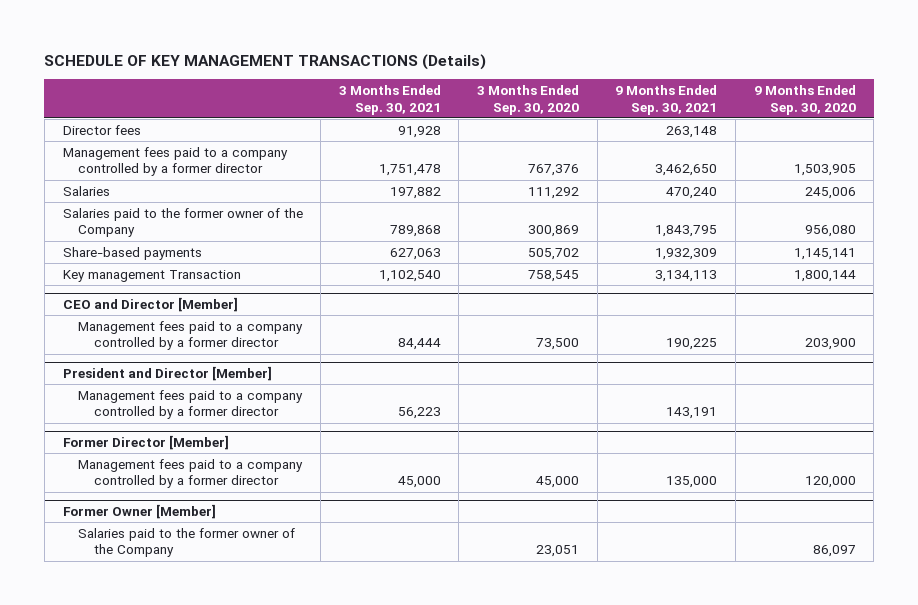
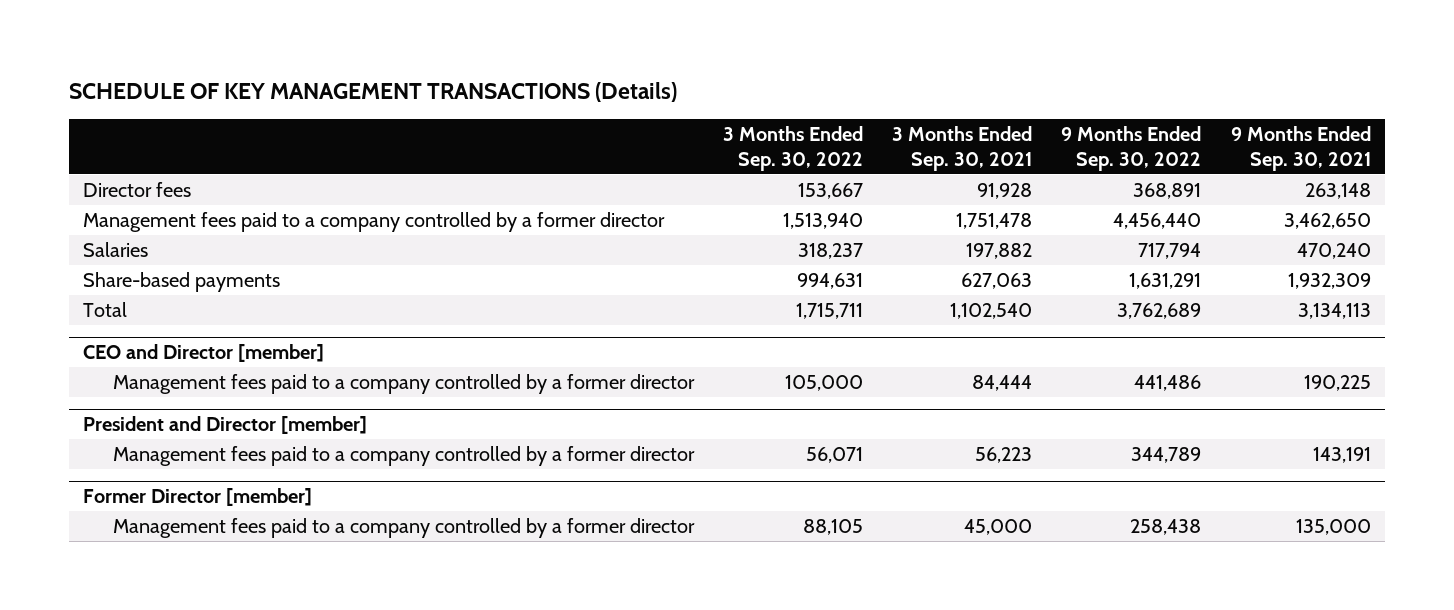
- | 3 Months Ended Sep. 30, 2021 | 3 Months Ended Sep. 30, 2020 | 9 Months Ended Sep. 30, 2021 | 9 Months Ended Sep. 30, 2020
+ | 3 Months Ended Sep. 30, 2022 | 3 Months Ended Sep. 30, 2021 | 9 Months Ended Sep. 30, 2022 | 9 Months Ended Sep. 30, 2021
- Salaries paid to the former owner of the Company | 789,868 | 300,869 | 1,843,795 | 956,080
- Key management Transaction | 1,102,540 | 758,545 | 3,134,113 | 1,800,144
- CEO and Director [Member]
+ Total | 1,715,711 | 1,102,540 | 3,762,689 | 3,134,113
+ CEO and Director [member]
- President and Director [Member]
+ President and Director [member]
- Former Director [Member]
+ Former Director [member]
- Former Owner [Member]
- Salaries paid to the former owner of the Company | | 23,051 | | 86,097

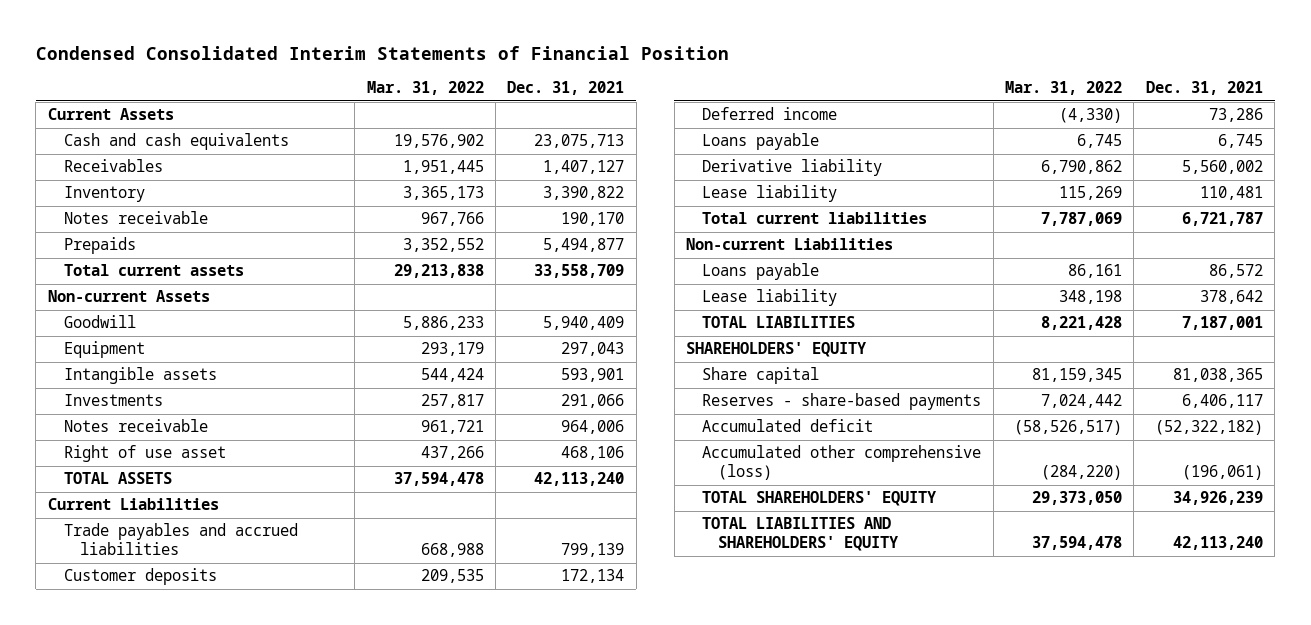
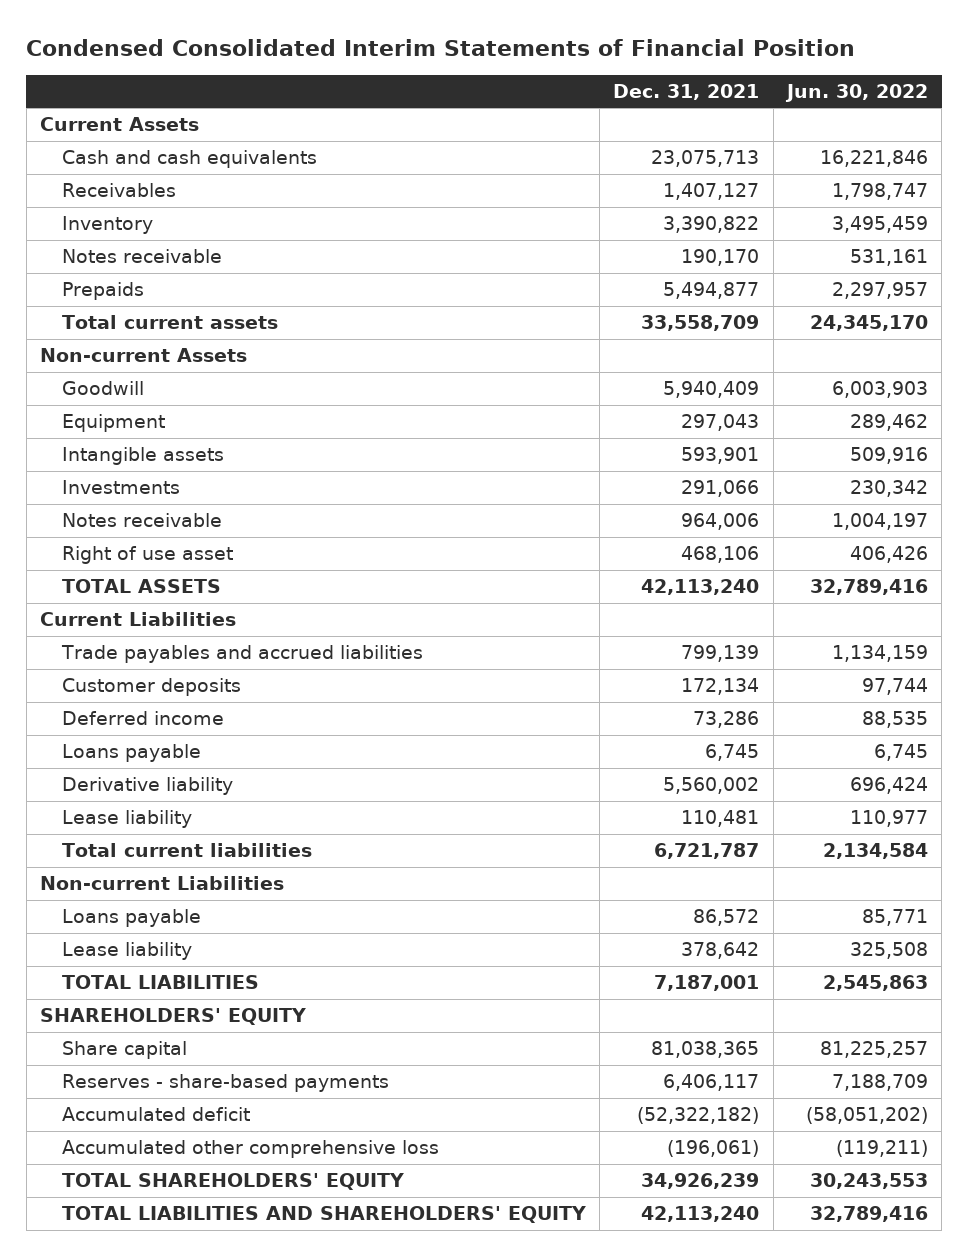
- | Mar. 31, 2022 | Dec. 31, 2021
+ | Dec. 31, 2021 | Jun. 30, 2022
- Accumulated other comprehensive (loss) | (284,220) | (196,061)
+ Accumulated other comprehensive loss | (196,061) | (119,211)

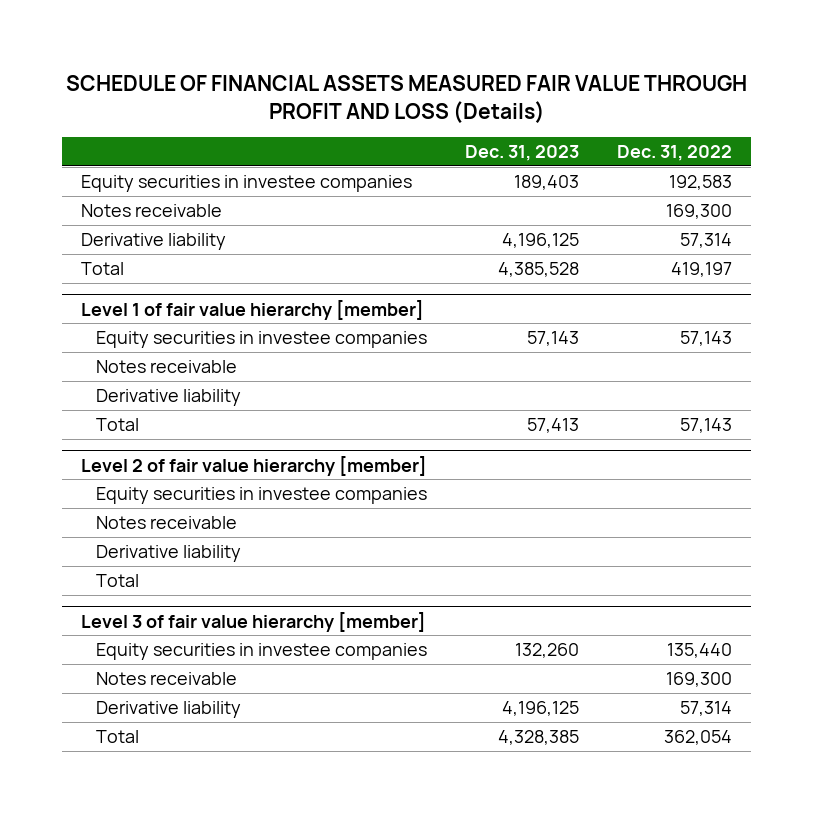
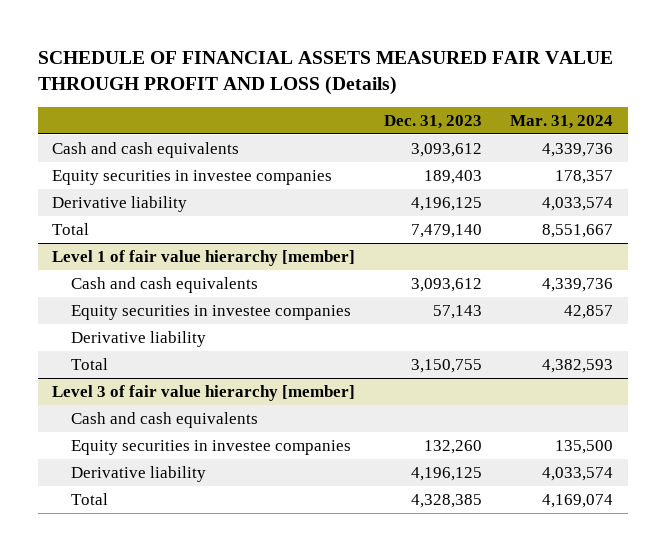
- | Dec. 31, 2023 | Dec. 31, 2022
+ | Dec. 31, 2023 | Mar. 31, 2024
+ Cash and cash equivalents | 3,093,612 | 4,339,736
- Notes receivable | | 169,300
- Total | 4,385,528 | 419,197
+ Total | 7,479,140 | 8,551,667
@ Level 1 of fair value hierarchy [member]
+ Cash and cash equivalents | 3,093,612 | 4,339,736
- Notes receivable
- Total | 57,413 | 57,143
- Level 2 of fair value hierarchy [member]
- Equity securities in investee companies
- Notes receivable
- Derivative liability
- Total
@ Level 1 of fair value hierarchy [member]
+ Total | 3,150,755 | 4,382,593
@ Level 3 of fair value hierarchy [member]
+ Cash and cash equivalents
- Notes receivable | | 169,300

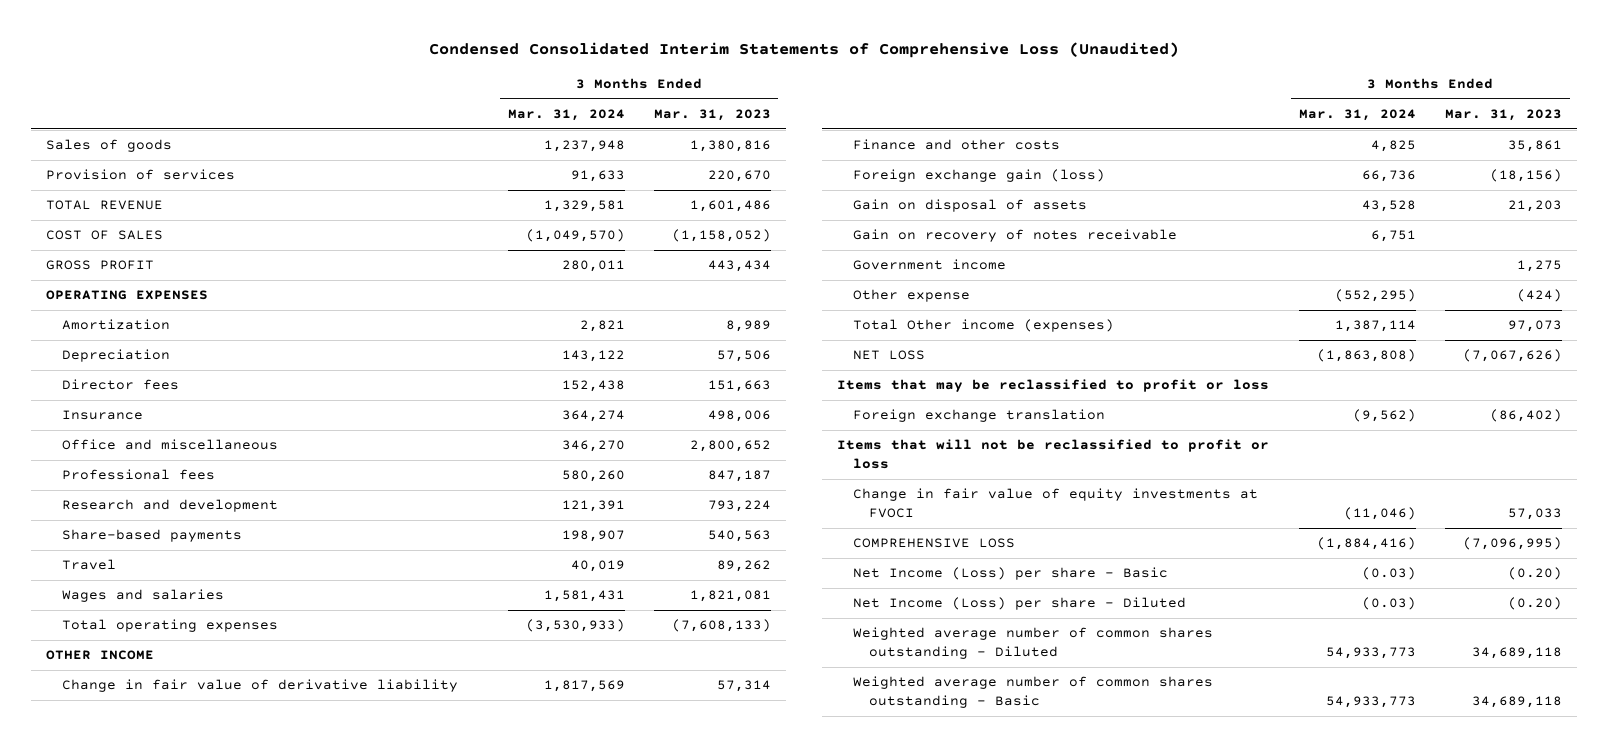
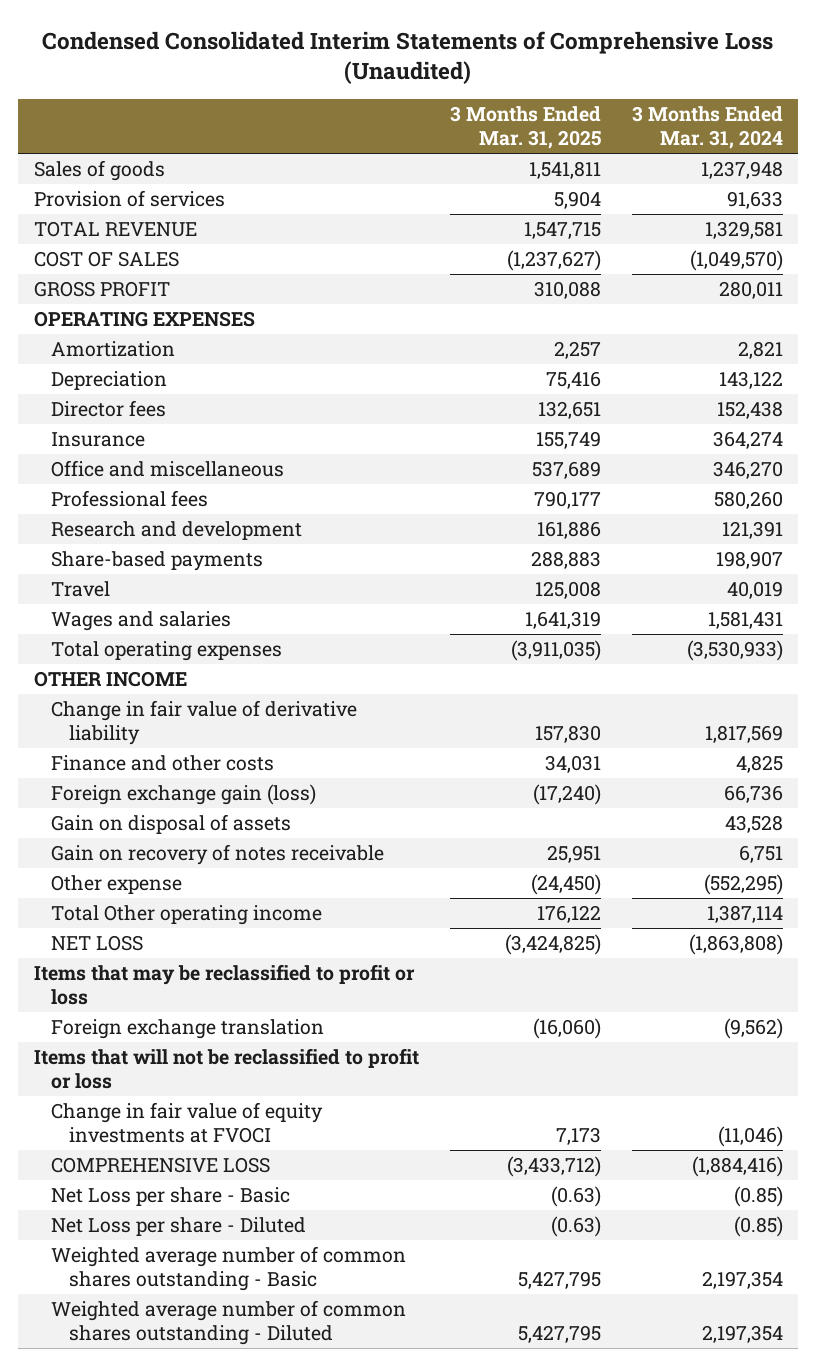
- | 3 Months Ended Mar. 31, 2024 | 3 Months Ended Mar. 31, 2023
+ | 3 Months Ended Mar. 31, 2025 | 3 Months Ended Mar. 31, 2024
- Government income | | 1,275
- Total Other income (expenses) | 1,387,114 | 97,073
+ Total Other operating income | 176,122 | 1,387,114
- Net Income (Loss) per share - Basic | (0.03) | (0.20)
- Net Income (Loss) per share - Diluted | (0.03) | (0.20)
- Weighted average number of common shares outstanding - Diluted | 54,933,773 | 34,689,118
- Weighted average number of common shares outstanding - Basic | 54,933,773 | 34,689,118
+ Net Loss per share - Basic | (0.63) | (0.85)
+ Net Loss per share - Diluted | (0.63) | (0.85)
+ Weighted average number of common shares outstanding - Basic | 5,427,795 | 2,197,354
+ Weighted average number of common shares outstanding - Diluted | 5,427,795 | 2,197,354

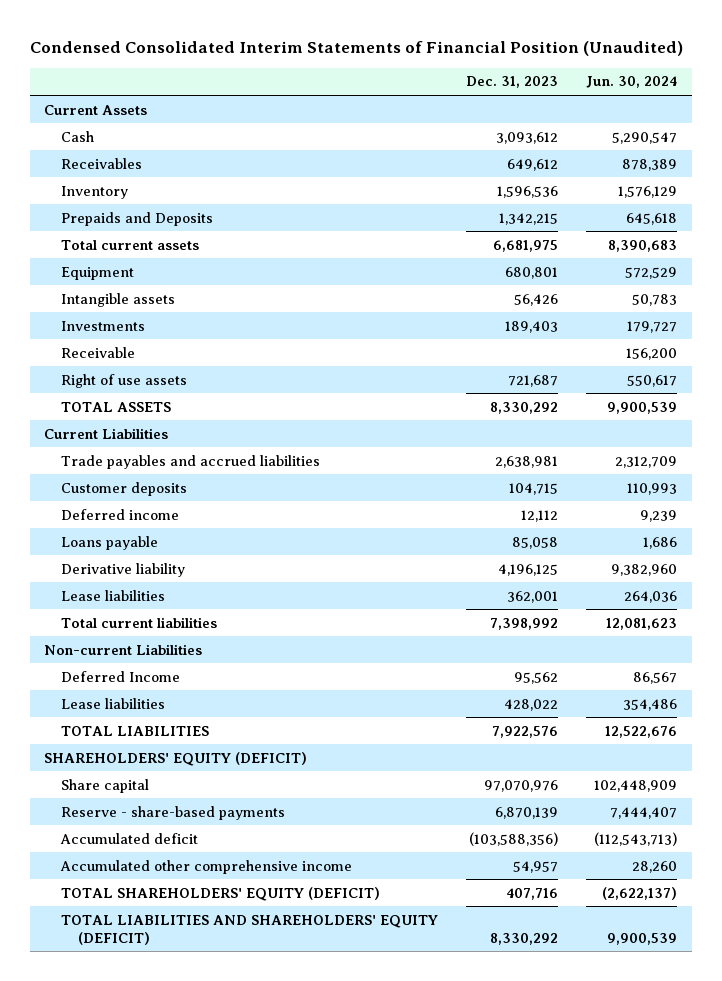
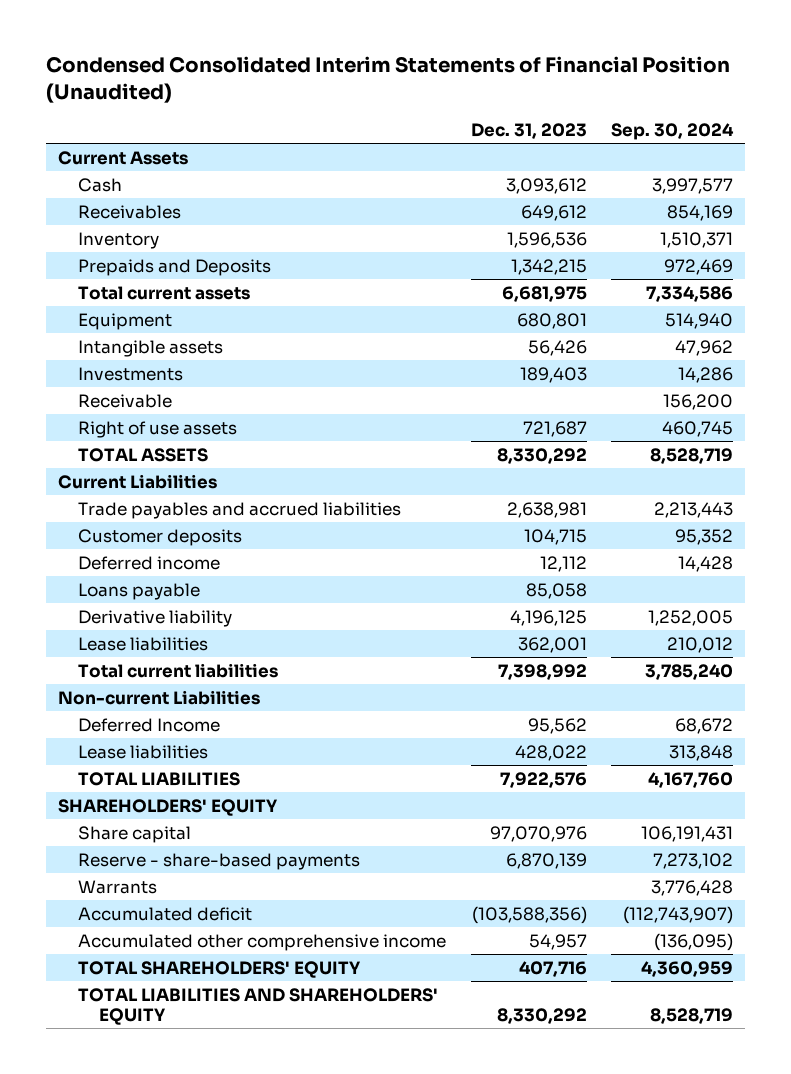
- | Dec. 31, 2023 | Jun. 30, 2024
+ | Dec. 31, 2023 | Sep. 30, 2024
- SHAREHOLDERS' EQUITY (DEFICIT)
+ SHAREHOLDERS' EQUITY
+ Warrants | | 3,776,428
- TOTAL SHAREHOLDERS' EQUITY (DEFICIT) | 407,716 | (2,622,137)
- TOTAL LIABILITIES AND SHAREHOLDERS' EQUITY (DEFICIT) | 8,330,292 | 9,900,539
+ TOTAL SHAREHOLDERS' EQUITY | 407,716 | 4,360,959
+ TOTAL LIABILITIES AND SHAREHOLDERS' EQUITY | 8,330,292 | 8,528,719

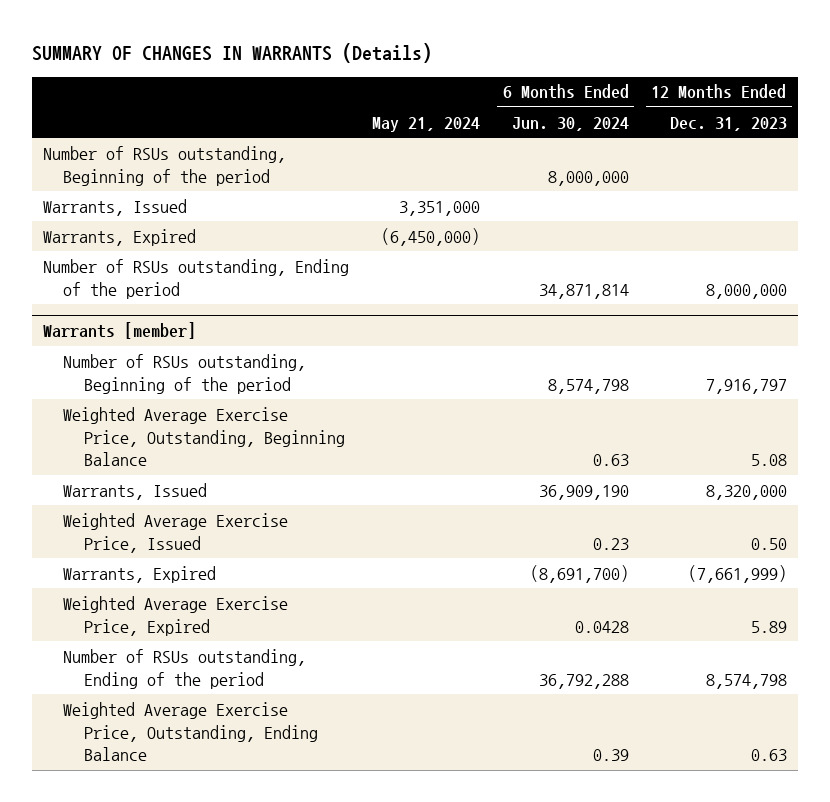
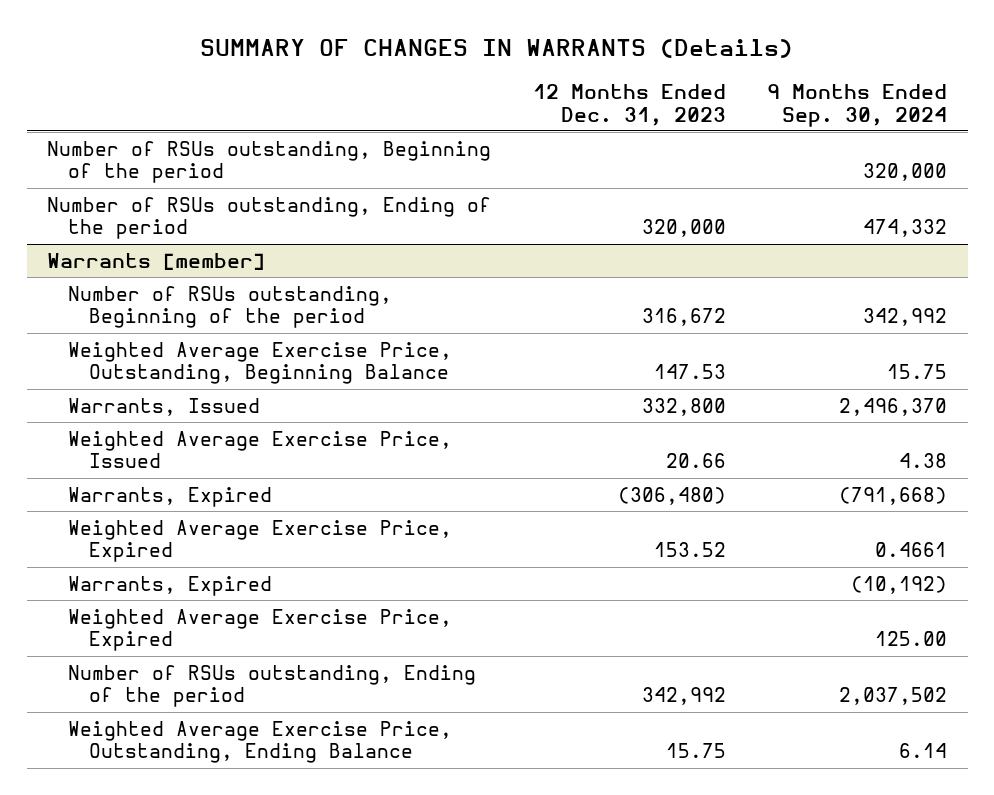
- | May 21, 2024 | 6 Months Ended Jun. 30, 2024 | 12 Months Ended Dec. 31, 2023
+ | 12 Months Ended Dec. 31, 2023 | 9 Months Ended Sep. 30, 2024
- Warrants, Issued | 3,351,000 | |
- Warrants, Expired | (6,450,000) | |
- Number of RSUs outstanding, Ending of the period | | 34,871,814 | 8,000,000
+ Number of RSUs outstanding, Ending of the period | 320,000 | 474,332
@ Warrants [member]
- Number of RSUs outstanding, Beginning of the period | | 8,574,798 | 7,916,797
- Weighted Average Exercise Price, Outstanding, Beginning Balance | | 0.63 | 5.08
- Warrants, Issued | | 36,909,190 | 8,320,000
- Weighted Average Exercise Price, Issued | | 0.23 | 0.50
- Warrants, Expired | | (8,691,700) | (7,661,999)
- Weighted Average Exercise Price, Expired | | 0.0428 | 5.89
- Number of RSUs outstanding, Ending of the period | | 36,792,288 | 8,574,798
- Weighted Average Exercise Price, Outstanding, Ending Balance | | 0.39 | 0.63
+ Number of RSUs outstanding, Beginning of the period | 316,672 | 342,992
+ Weighted Average Exercise Price, Outstanding, Beginning Balance | 147.53 | 15.75
+ Warrants, Issued | 332,800 | 2,496,370
+ Weighted Average Exercise Price, Issued | 20.66 | 4.38
+ Warrants, Expired | (306,480) | (791,668)
+ Weighted Average Exercise Price, Expired | 153.52 | 0.4661
+ Warrants, Expired | | (10,192)
+ Weighted Average Exercise Price, Expired | | 125.00
+ Number of RSUs outstanding, Ending of the period | 342,992 | 2,037,502
+ Weighted Average Exercise Price, Outstanding, Ending Balance | 15.75 | 6.14

